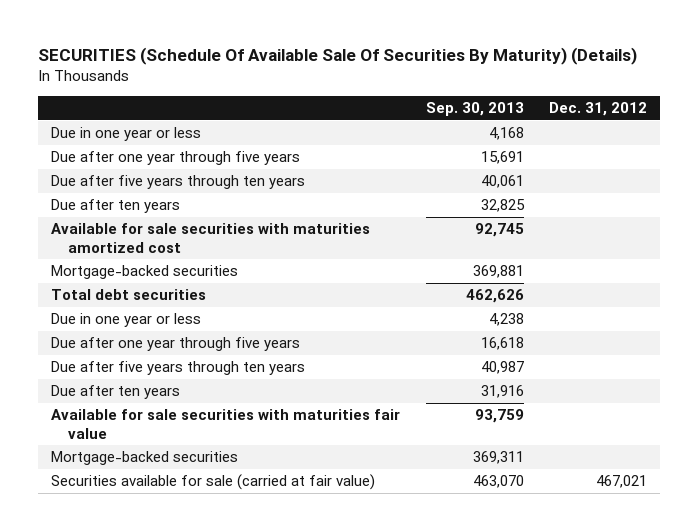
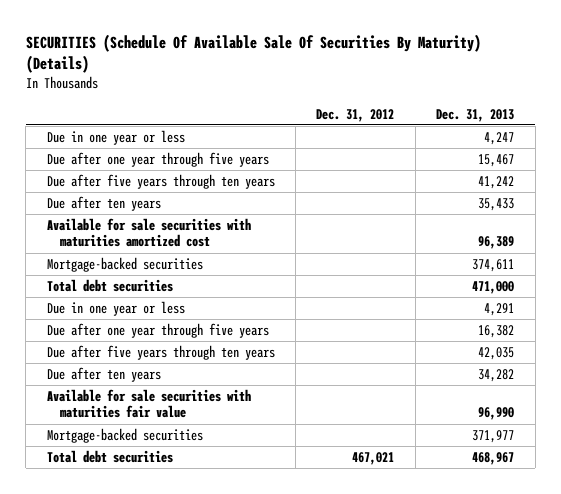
- | Sep. 30, 2013 | Dec. 31, 2012
+ | Dec. 31, 2012 | Dec. 31, 2013
- Securities available for sale (carried at fair value) | 463,070 | 467,021
+ Total debt securities | 467,021 | 468,967

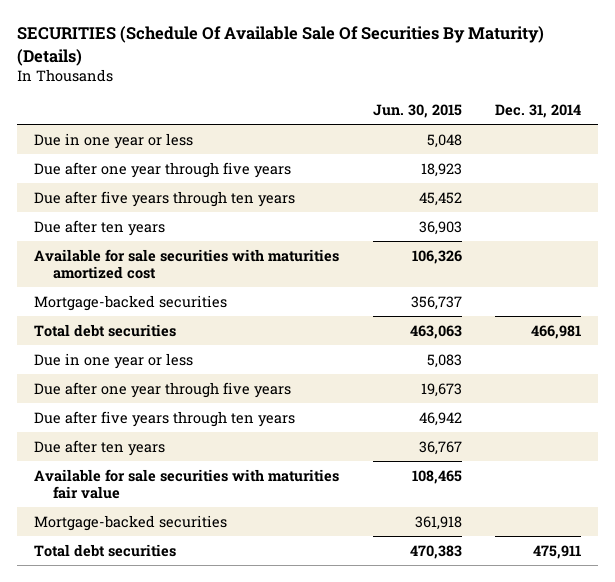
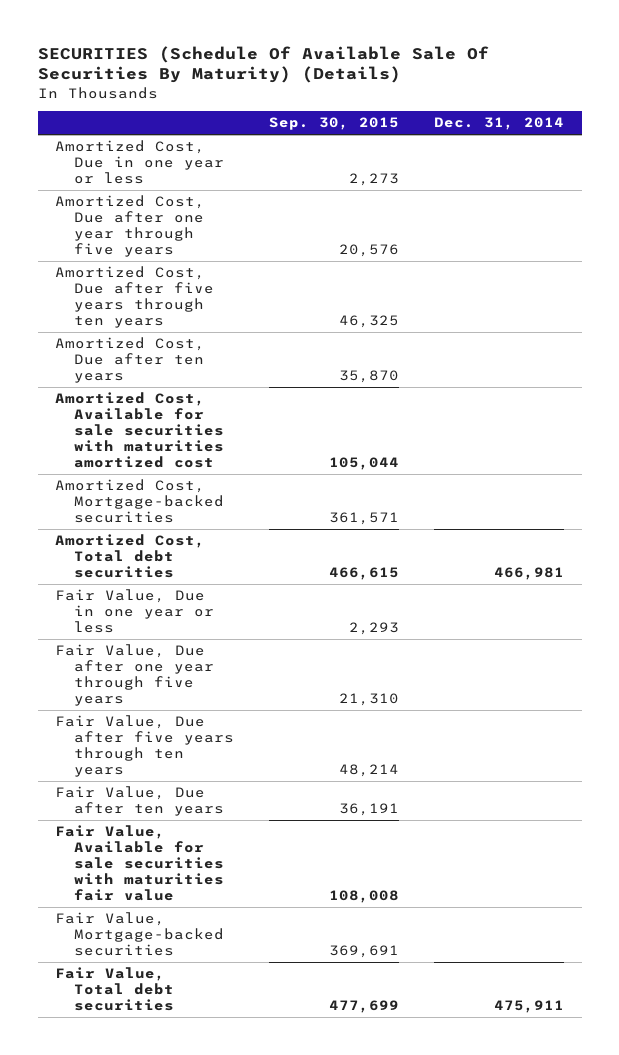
- | Jun. 30, 2015 | Dec. 31, 2014
+ | Sep. 30, 2015 | Dec. 31, 2014
- Due in one year or less | 5,048 |
- Due after one year through five years | 18,923 |
- Due after five years through ten years | 45,452 |
- Due after ten years | 36,903 |
- Available for sale securities with maturities amortized cost | 106,326 |
- Mortgage-backed securities | 356,737 |
- Total debt securities | 463,063 | 466,981
- Due in one year or less | 5,083 |
- Due after one year through five years | 19,673 |
- Due after five years through ten years | 46,942 |
- Due after ten years | 36,767 |
- Available for sale securities with maturities fair value | 108,465 |
- Mortgage-backed securities | 361,918 |
- Total debt securities | 470,383 | 475,911
+ Amortized Cost, Due in one year or less | 2,273 |
+ Amortized Cost, Due after one year through five years | 20,576 |
+ Amortized Cost, Due after five years through ten years | 46,325 |
+ Amortized Cost, Due after ten years | 35,870 |
+ Amortized Cost, Available for sale securities with maturities amortized cost | 105,044 |
+ Amortized Cost, Mortgage-backed securities | 361,571 |
+ Amortized Cost, Total debt securities | 466,615 | 466,981
+ Fair Value, Due in one year or less | 2,293 |
+ Fair Value, Due after one year through five years | 21,310 |
+ Fair Value, Due after five years through ten years | 48,214 |
+ Fair Value, Due after ten years | 36,191 |
+ Fair Value, Available for sale securities with maturities fair value | 108,008 |
+ Fair Value, Mortgage-backed securities | 369,691 |
+ Fair Value, Total debt securities | 477,699 | 475,911

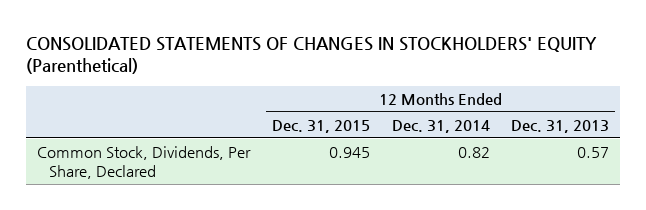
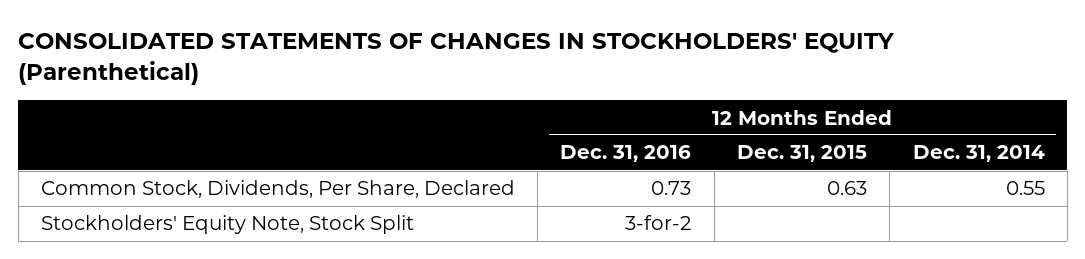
- | 12 Months Ended Dec. 31, 2015 | 12 Months Ended Dec. 31, 2014 | 12 Months Ended Dec. 31, 2013
+ | 12 Months Ended Dec. 31, 2016 | 12 Months Ended Dec. 31, 2015 | 12 Months Ended Dec. 31, 2014
- Common Stock, Dividends, Per Share, Declared | 0.945 | 0.82 | 0.57
+ Common Stock, Dividends, Per Share, Declared | 0.73 | 0.63 | 0.55
+ Stockholders' Equity Note, Stock Split | 3-for-2 | |

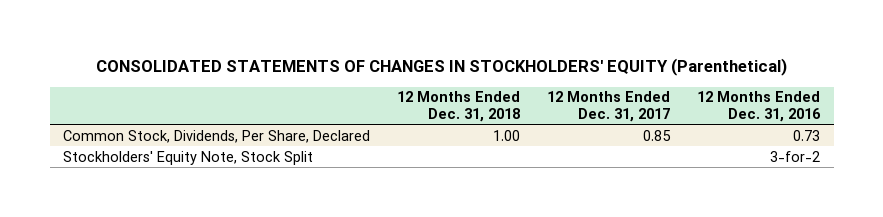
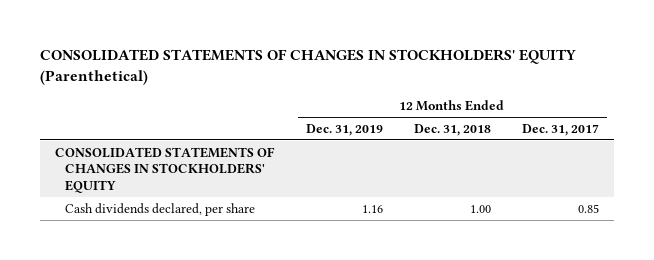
- | 12 Months Ended Dec. 31, 2018 | 12 Months Ended Dec. 31, 2017 | 12 Months Ended Dec. 31, 2016
+ | 12 Months Ended Dec. 31, 2019 | 12 Months Ended Dec. 31, 2018 | 12 Months Ended Dec. 31, 2017
- Common Stock, Dividends, Per Share, Declared | 1.00 | 0.85 | 0.73
- Stockholders' Equity Note, Stock Split | | | 3-for-2
+ CONSOLIDATED STATEMENTS OF CHANGES IN STOCKHOLDERS' EQUITY
+ Cash dividends declared, per share | 1.16 | 1.00 | 0.85

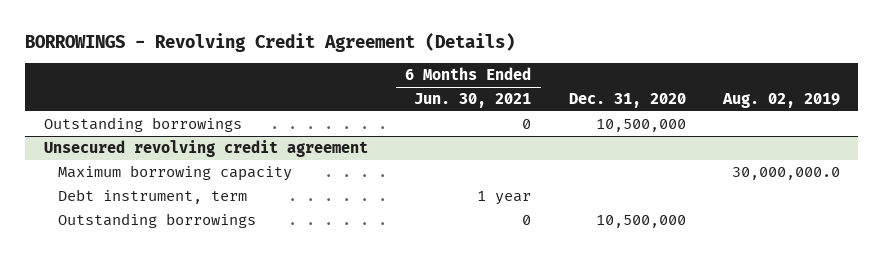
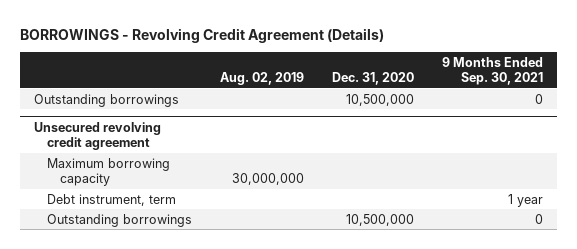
- | 6 Months Ended Jun. 30, 2021 | Dec. 31, 2020 | Aug. 02, 2019
+ | Aug. 02, 2019 | Dec. 31, 2020 | 9 Months Ended Sep. 30, 2021
@ Unsecured revolving credit agreement
- Maximum borrowing capacity | | | 30,000,000.0
+ Maximum borrowing capacity | 30,000,000 | |

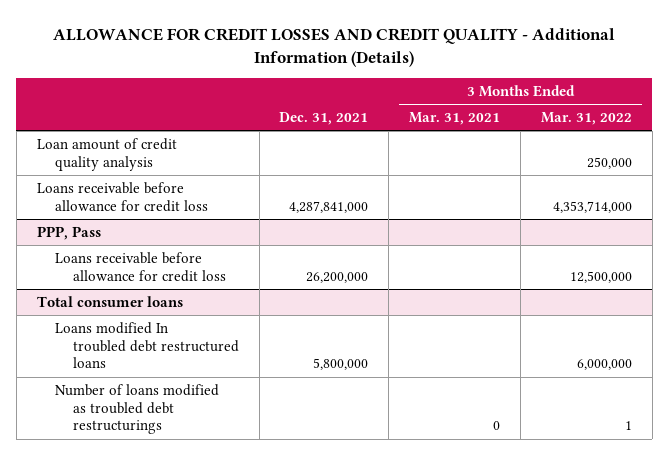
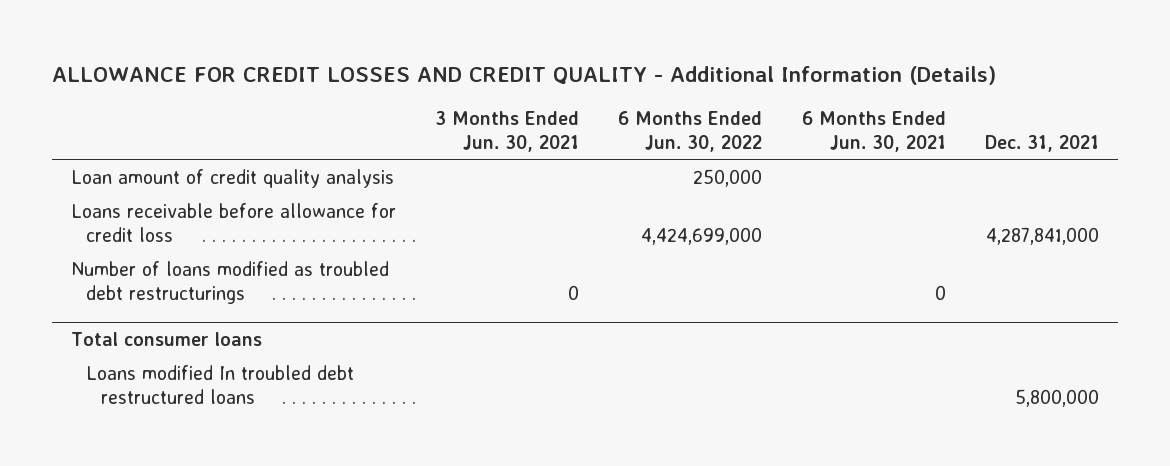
- | Dec. 31, 2021 | 3 Months Ended Mar. 31, 2021 | 3 Months Ended Mar. 31, 2022
+ | 3 Months Ended Jun. 30, 2021 | 6 Months Ended Jun. 30, 2022 | 6 Months Ended Jun. 30, 2021 | Dec. 31, 2021
- PPP, Pass
- Loans receivable before allowance for credit loss | 26,200,000 | | 12,500,000
+ Number of loans modified as troubled debt restructurings | 0 | | 0 |
@ Total consumer loans
- Number of loans modified as troubled debt restructurings | | 0 | 1

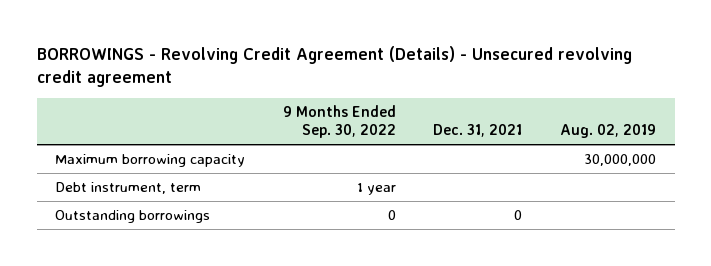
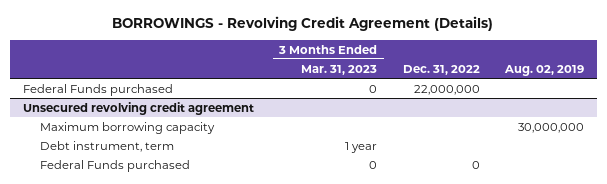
- BORROWINGS - Revolving Credit Agreement (Details) - Unsecured revolving credit agreement
+ BORROWINGS - Revolving Credit Agreement (Details)
- | 9 Months Ended Sep. 30, 2022 | Dec. 31, 2021 | Aug. 02, 2019
+ | 3 Months Ended Mar. 31, 2023 | Dec. 31, 2022 | Aug. 02, 2019
- Maximum borrowing capacity | | | 30,000,000
- Debt instrument, term | 1 year | |
- Outstanding borrowings | 0 | 0 |
+ Federal Funds purchased | 0 | 22,000,000 |
+ Unsecured revolving credit agreement
+ Maximum borrowing capacity | | | 30,000,000
+ Debt instrument, term | 1 year | |
+ Federal Funds purchased | 0 | 0 |

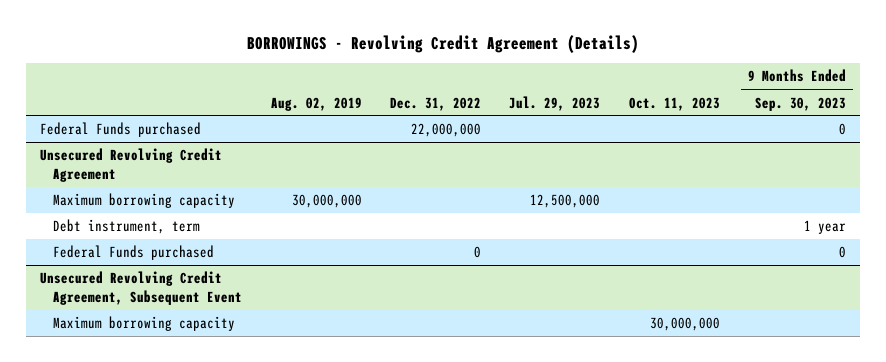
- | 3 Months Ended Mar. 31, 2023 | Dec. 31, 2022 | Aug. 02, 2019
+ | Aug. 02, 2019 | Dec. 31, 2022 | Jul. 29, 2023 | Oct. 11, 2023 | 9 Months Ended Sep. 30, 2023
- Unsecured revolving credit agreement
+ Unsecured Revolving Credit Agreement
+ Unsecured Revolving Credit Agreement, Subsequent Event
+ Maximum borrowing capacity | | | | 30,000,000 |

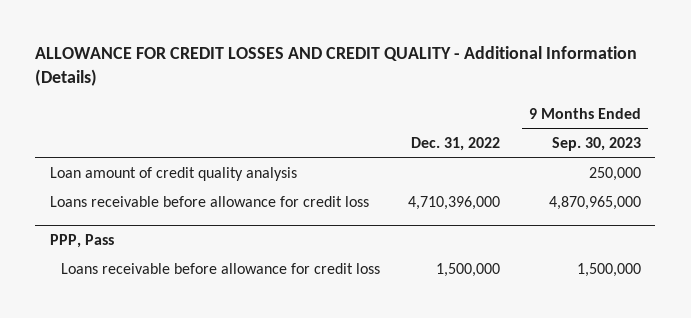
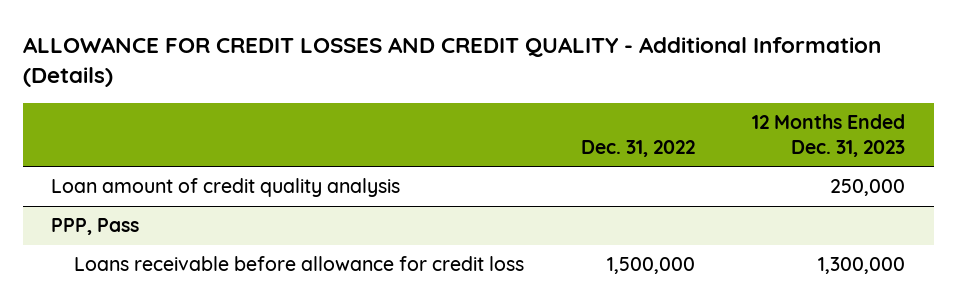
- | Dec. 31, 2022 | 9 Months Ended Sep. 30, 2023
+ | Dec. 31, 2022 | 12 Months Ended Dec. 31, 2023
- Loans receivable before allowance for credit loss | 4,710,396,000 | 4,870,965,000

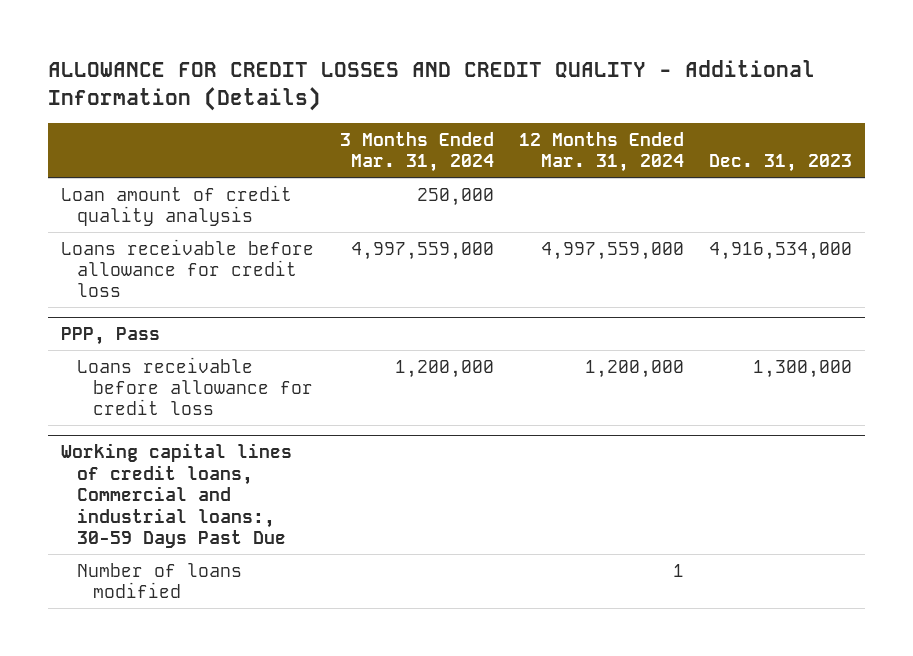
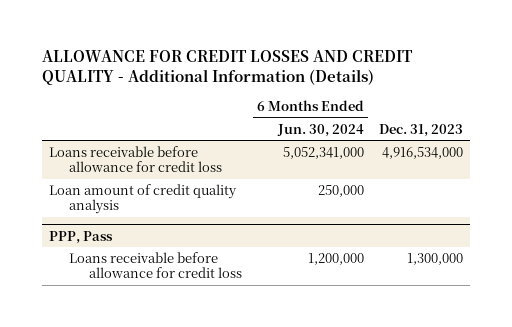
- | 3 Months Ended Mar. 31, 2024 | 12 Months Ended Mar. 31, 2024 | Dec. 31, 2023
+ | 6 Months Ended Jun. 30, 2024 | Dec. 31, 2023
moved down: Loan amount of credit quality analysis | 250,000 |
- Working capital lines of credit loans, Commercial and industrial loans:, 30-59 Days Past Due
- Number of loans modified | | 1 |

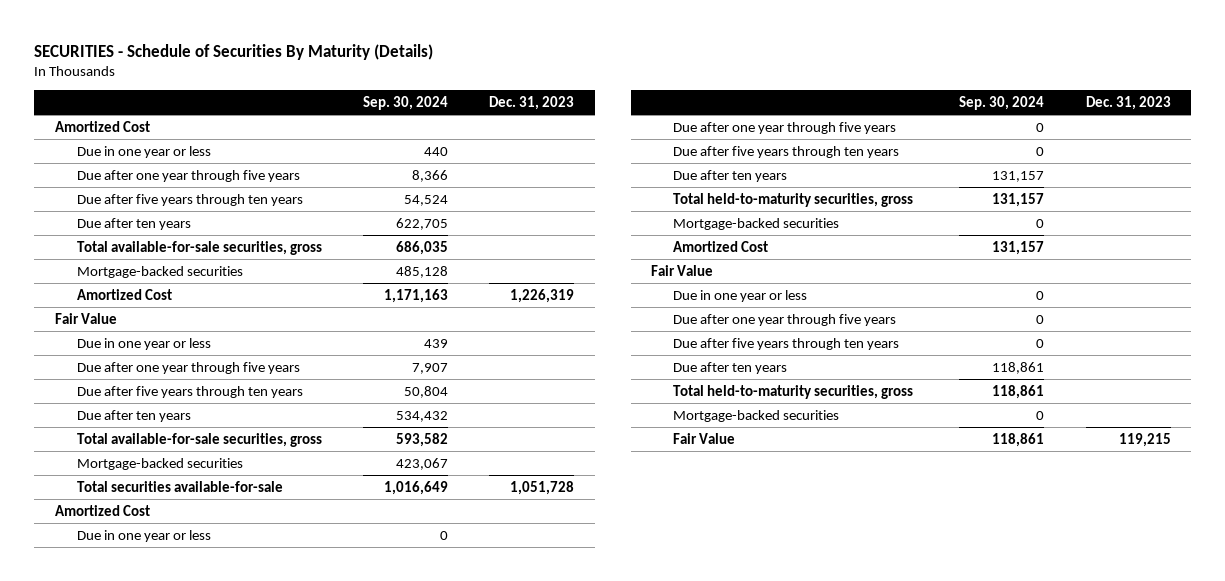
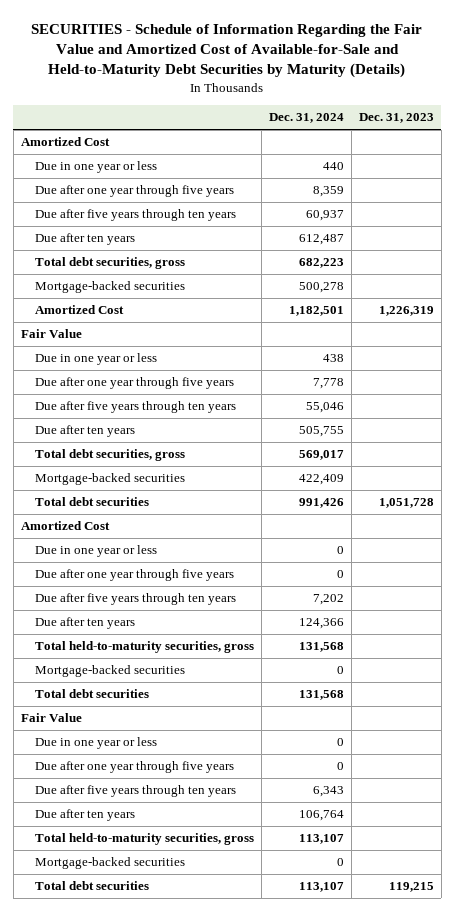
- SECURITIES - Schedule of Securities By Maturity (Details)
+ SECURITIES - Schedule of Information Regarding the Fair Value and Amortized Cost of Available-for-Sale and Held-to-Maturity Debt Securities by Maturity (Details)
- | Sep. 30, 2024 | Dec. 31, 2023
+ | Dec. 31, 2024 | Dec. 31, 2023
- Total available-for-sale securities, gross | 686,035 |
+ Total debt securities, gross | 682,223 |
- Total available-for-sale securities, gross | 593,582 |
+ Total debt securities, gross | 569,017 |
- Total securities available-for-sale | 1,016,649 | 1,051,728
+ Total debt securities | 991,426 | 1,051,728
- Amortized Cost | 131,157 |
+ Total debt securities | 131,568 |
- Fair Value | 118,861 | 119,215
+ Total debt securities | 113,107 | 119,215

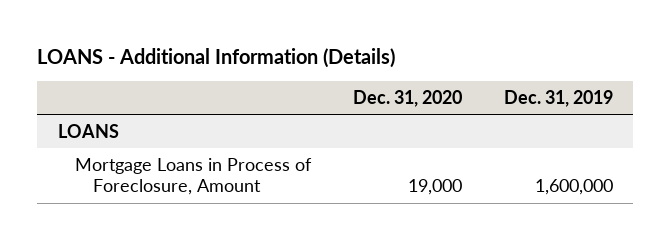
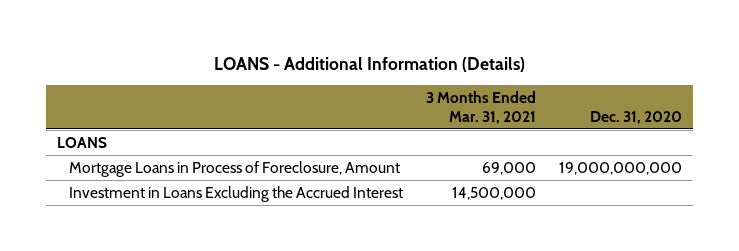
- | Dec. 31, 2020 | Dec. 31, 2019
+ | 3 Months Ended Mar. 31, 2021 | Dec. 31, 2020
- Mortgage Loans in Process of Foreclosure, Amount | 19,000 | 1,600,000
+ Mortgage Loans in Process of Foreclosure, Amount | 69,000 | 19,000,000,000
+ Investment in Loans Excluding the Accrued Interest | 14,500,000 |

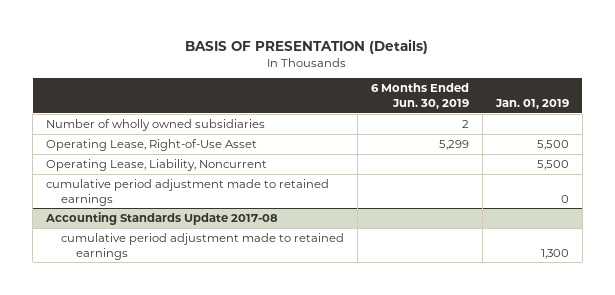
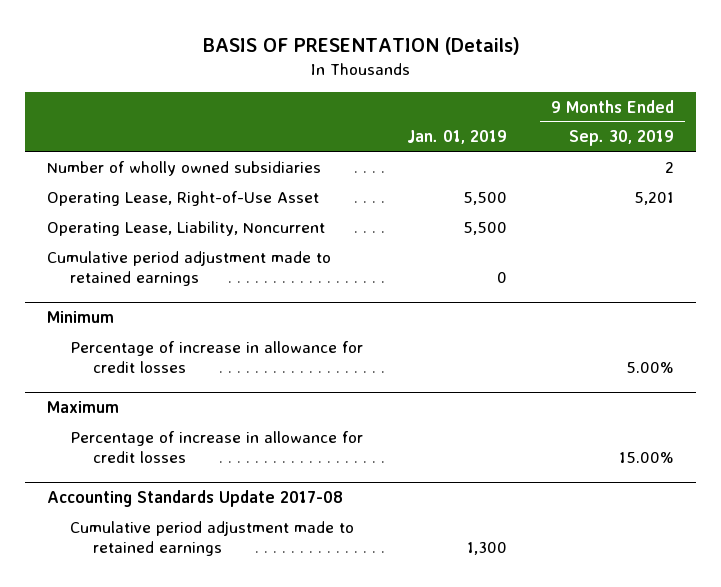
- | 6 Months Ended Jun. 30, 2019 | Jan. 01, 2019
+ | Jan. 01, 2019 | 9 Months Ended Sep. 30, 2019
- cumulative period adjustment made to retained earnings | | 0
+ Cumulative period adjustment made to retained earnings | 0 |
+ Minimum
+ Percentage of increase in allowance for credit losses | | 5.00%
+ Maximum
+ Percentage of increase in allowance for credit losses | | 15.00%
@ Accounting Standards Update 2017-08
- cumulative period adjustment made to retained earnings | | 1,300
+ Cumulative period adjustment made to retained earnings | 1,300 |

